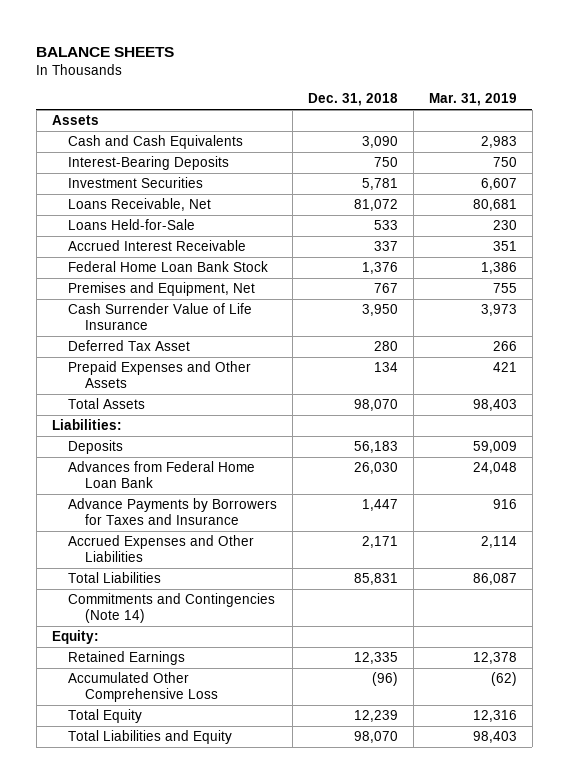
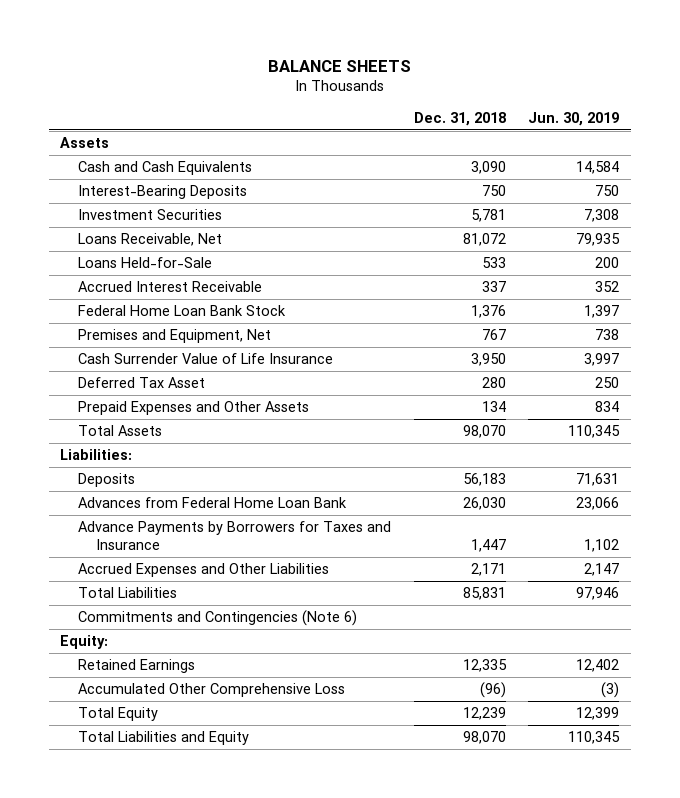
- | Dec. 31, 2018 | Mar. 31, 2019
+ | Dec. 31, 2018 | Jun. 30, 2019
- Commitments and Contingencies (Note 14)
+ Commitments and Contingencies (Note 6)

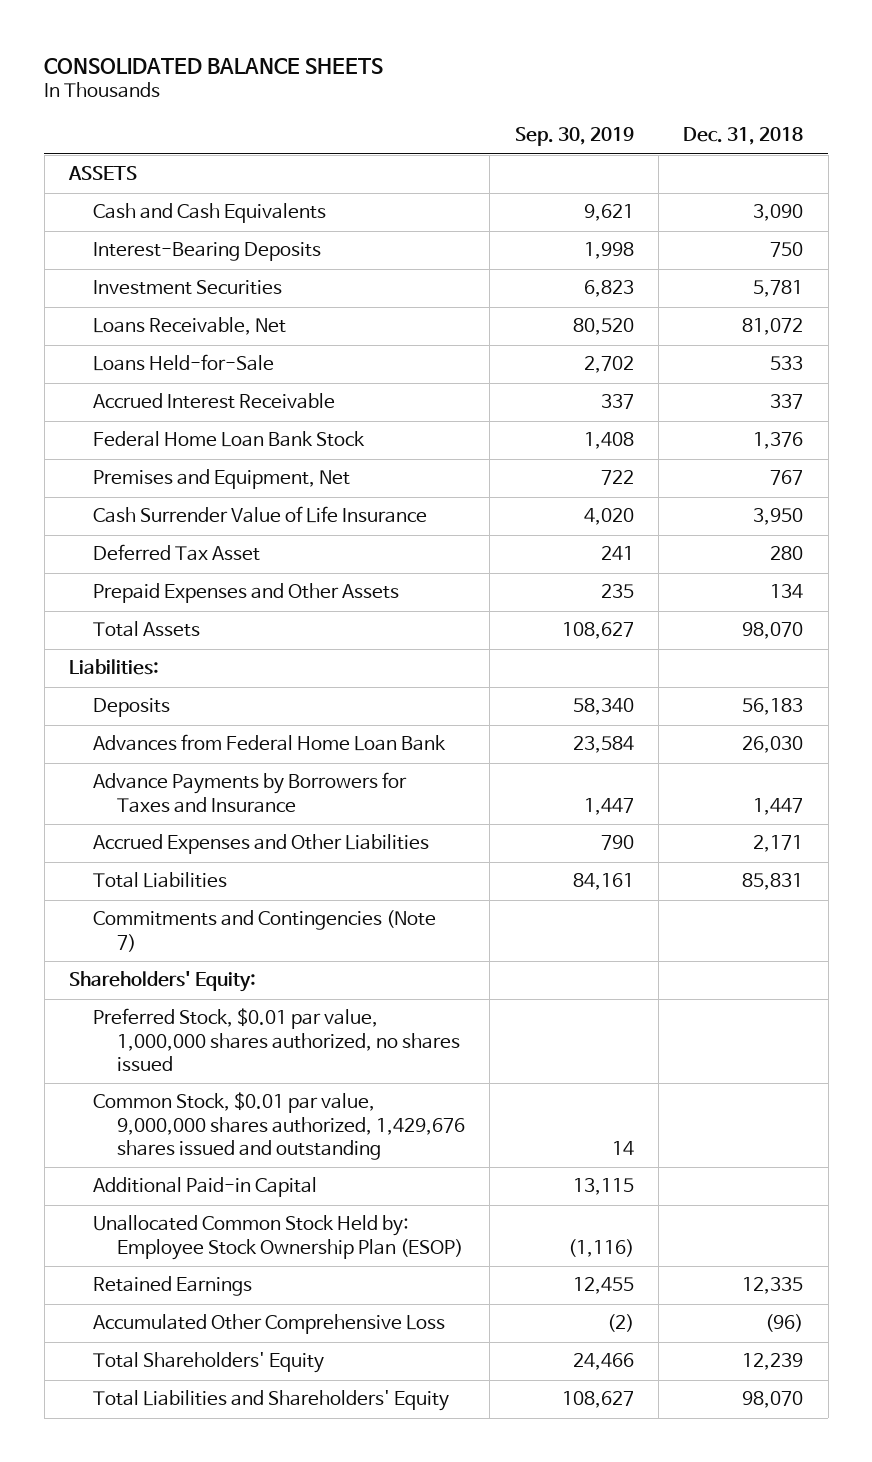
- BALANCE SHEETS
+ CONSOLIDATED BALANCE SHEETS
- | Dec. 31, 2018 | Jun. 30, 2019
+ | Sep. 30, 2019 | Dec. 31, 2018
- Assets
+ ASSETS
- Commitments and Contingencies (Note 6)
- Equity:
+ Commitments and Contingencies (Note 7)
+ Shareholders' Equity:
+ Preferred Stock, $0.01 par value, 1,000,000 shares authorized, no shares issued
+ Common Stock, $0.01 par value, 9,000,000 shares authorized, 1,429,676 shares issued and outstanding | 14 |
+ Additional Paid-in Capital | 13,115 |
+ Unallocated Common Stock Held by: Employee Stock Ownership Plan (ESOP) | (1,116) |
- Total Equity | 12,239 | 12,399
- Total Liabilities and Equity | 98,070 | 110,345
+ Total Shareholders' Equity | 24,466 | 12,239
+ Total Liabilities and Shareholders' Equity | 108,627 | 98,070

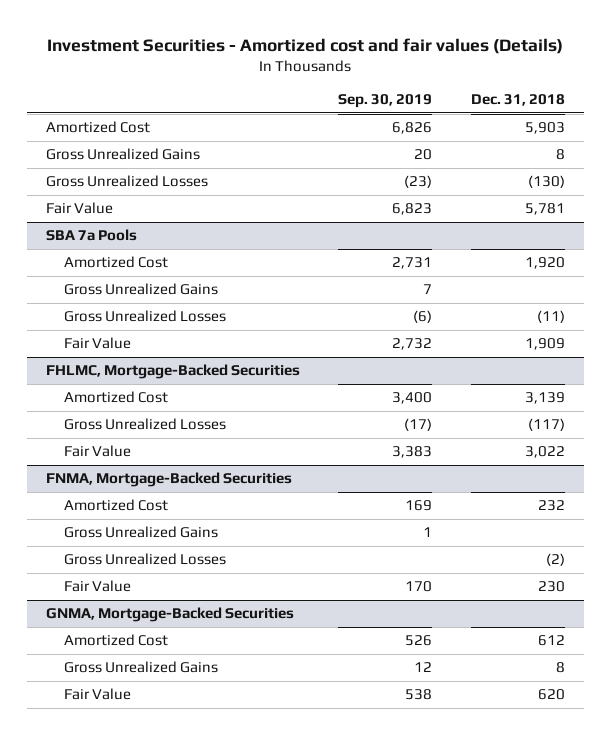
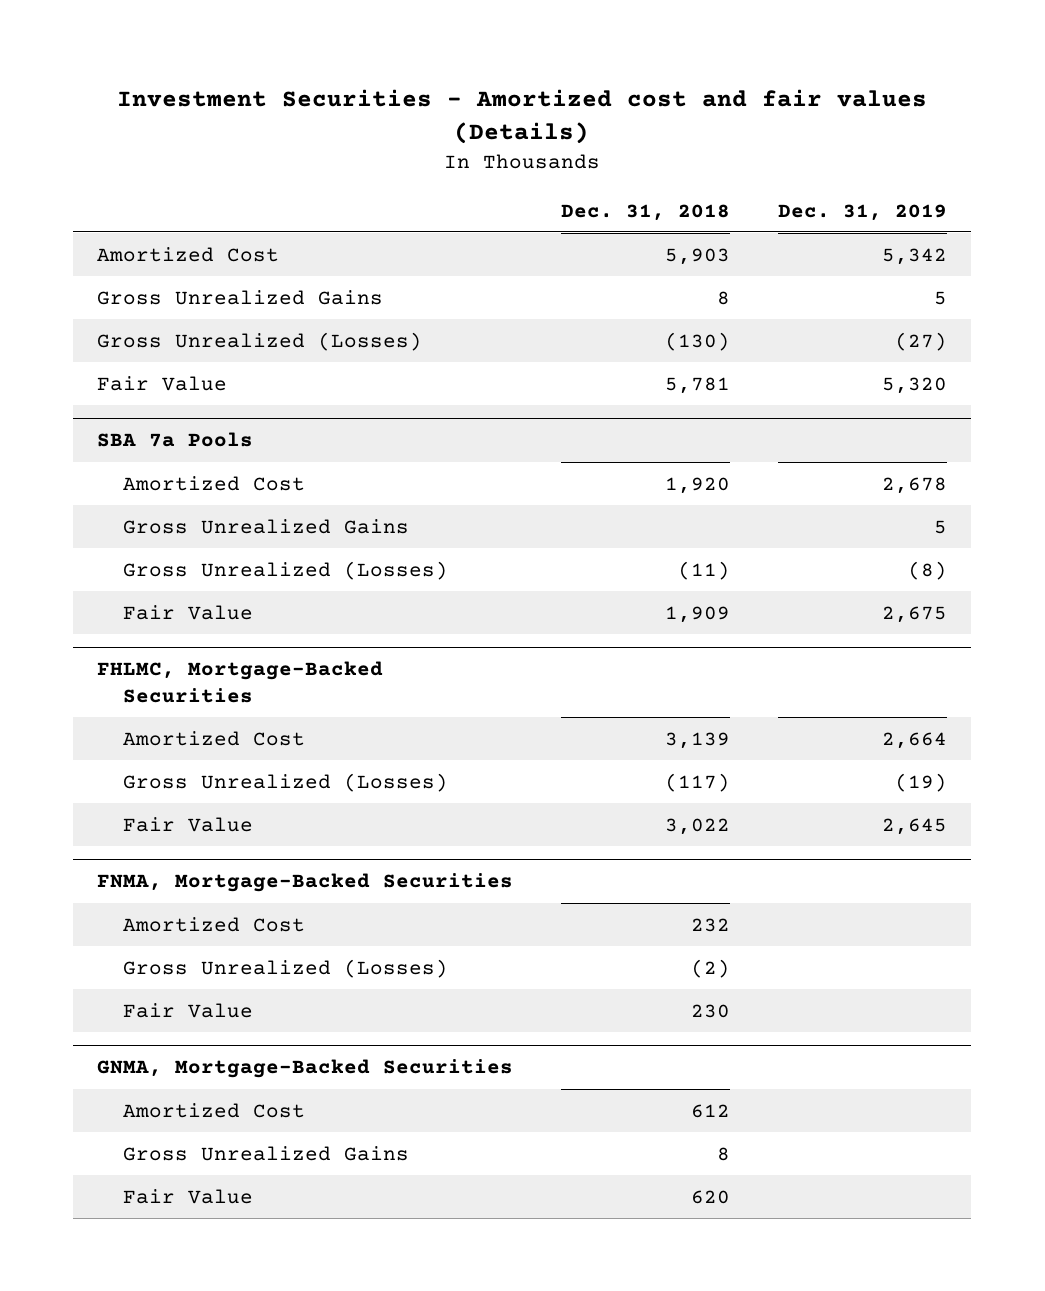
- | Sep. 30, 2019 | Dec. 31, 2018
+ | Dec. 31, 2018 | Dec. 31, 2019
- Gross Unrealized Losses | (23) | (130)
+ Gross Unrealized (Losses) | (130) | (27)
@ SBA 7a Pools
- Gross Unrealized Losses | (6) | (11)
+ Gross Unrealized (Losses) | (11) | (8)
@ FHLMC, Mortgage-Backed Securities
- Gross Unrealized Losses | (17) | (117)
+ Gross Unrealized (Losses) | (117) | (19)
@ FNMA, Mortgage-Backed Securities
- Gross Unrealized Gains | 1 |
- Gross Unrealized Losses | | (2)
+ Gross Unrealized (Losses) | (2) |

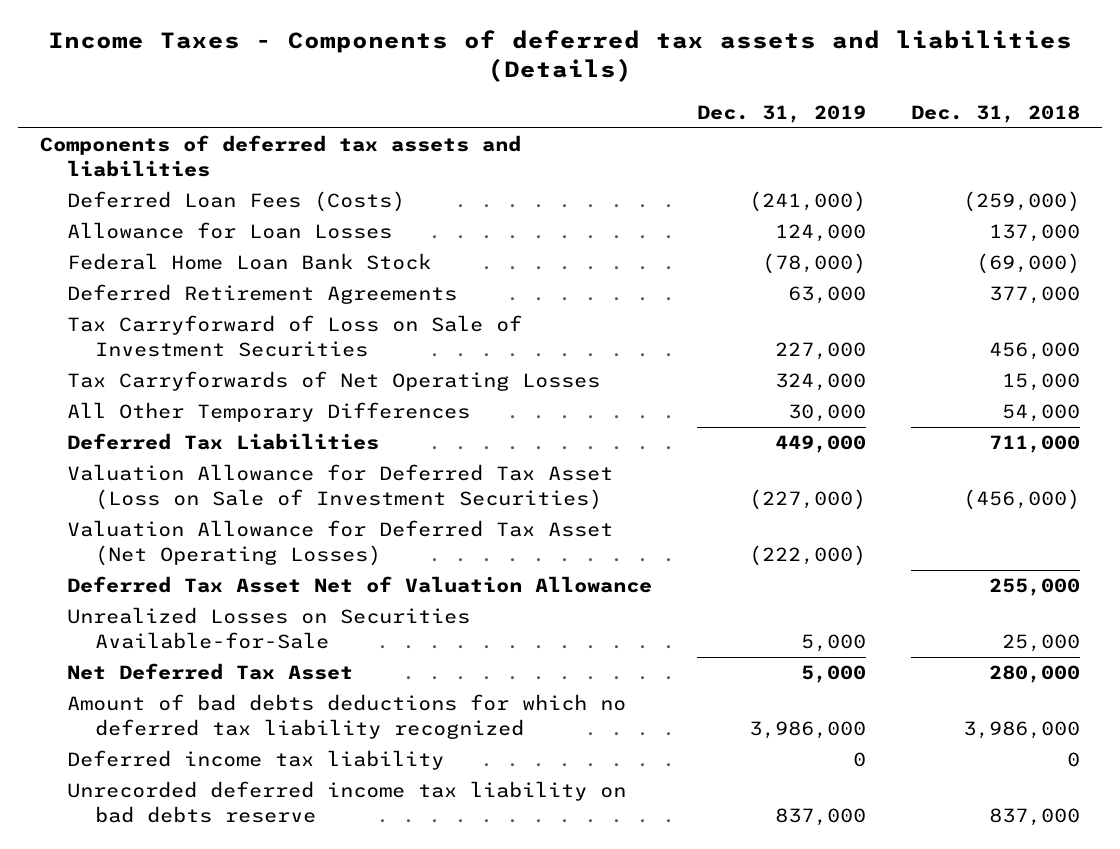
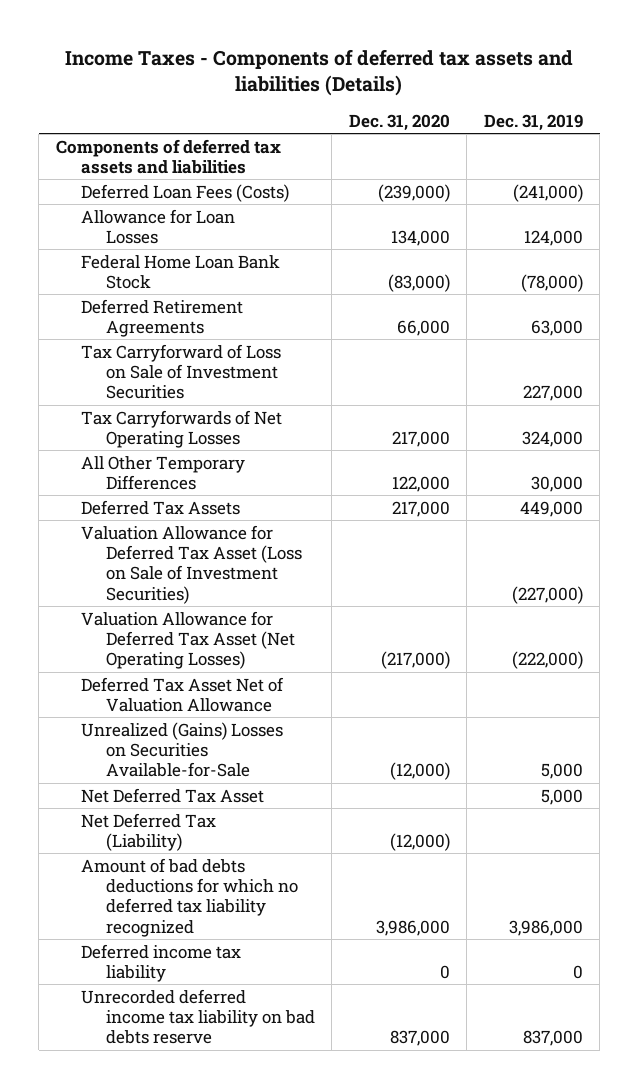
- | Dec. 31, 2019 | Dec. 31, 2018
+ | Dec. 31, 2020 | Dec. 31, 2019
- Deferred Tax Liabilities | 449,000 | 711,000
+ Deferred Tax Assets | 217,000 | 449,000
- Unrealized Losses on Securities Available-for-Sale | 5,000 | 25,000
+ Unrealized (Gains) Losses on Securities Available-for-Sale | (12,000) | 5,000
+ Net Deferred Tax (Liability) | (12,000) |

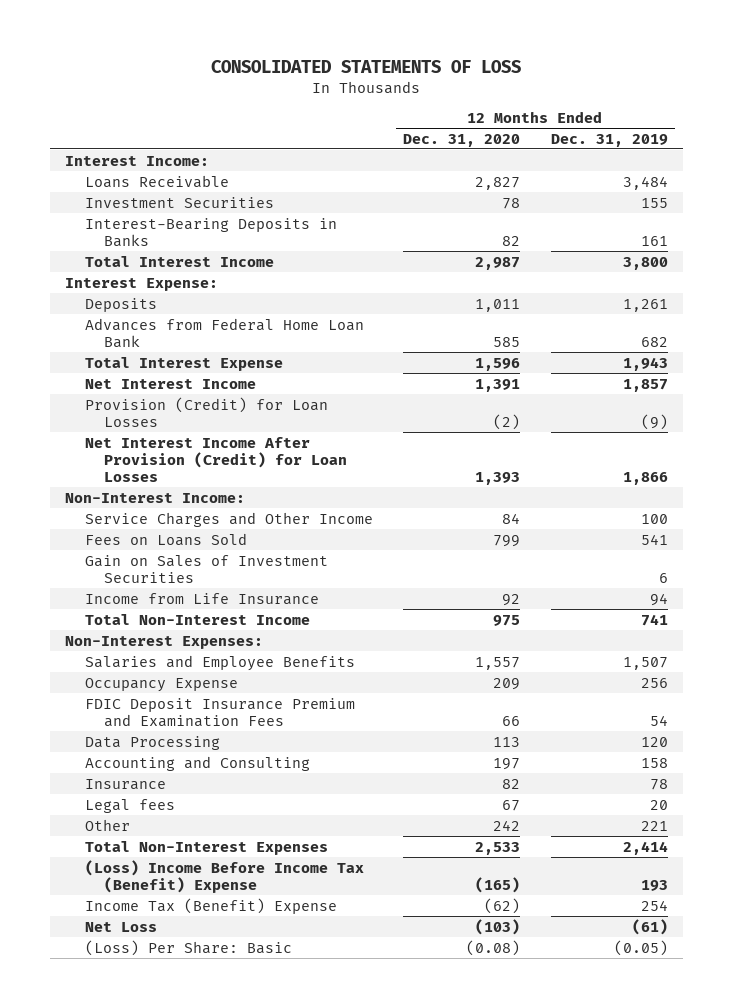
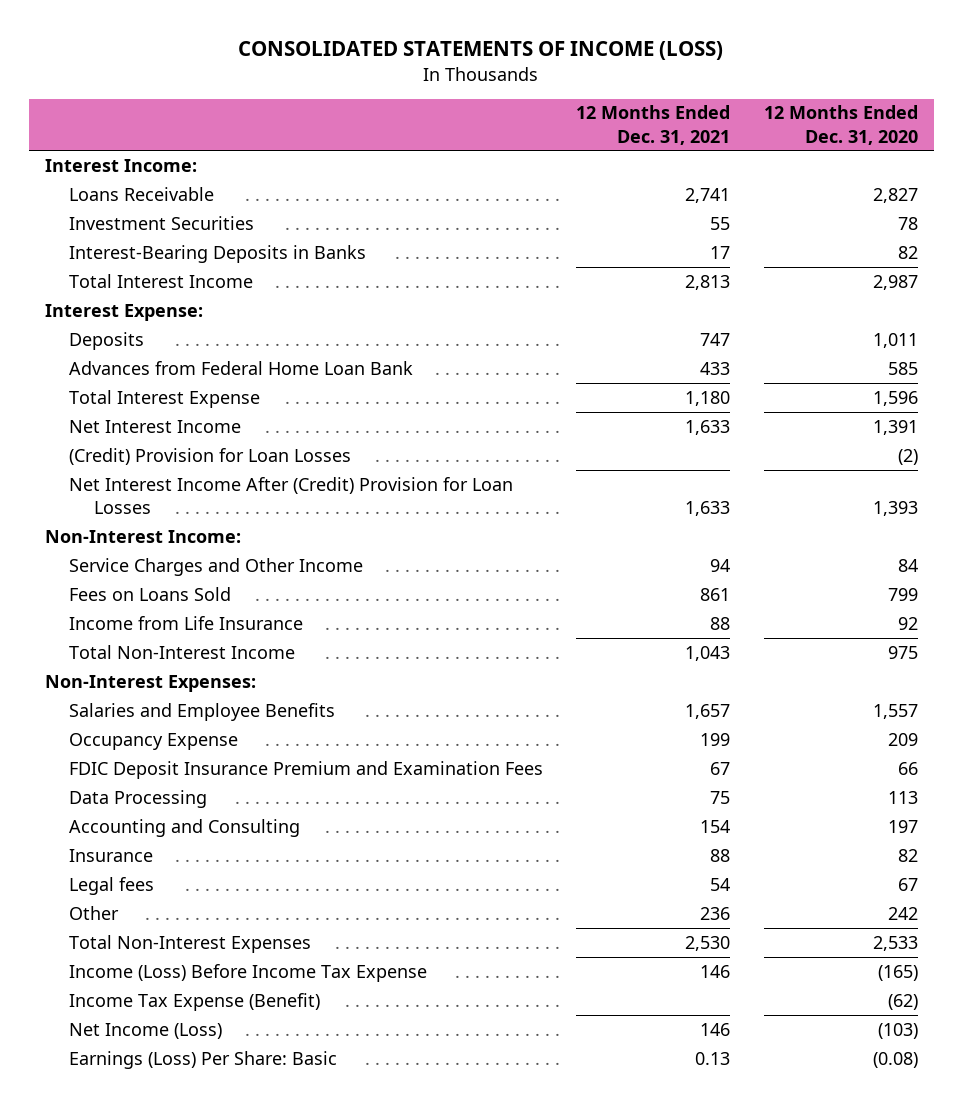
- CONSOLIDATED STATEMENTS OF LOSS
+ CONSOLIDATED STATEMENTS OF INCOME (LOSS)
- | 12 Months Ended Dec. 31, 2020 | 12 Months Ended Dec. 31, 2019
+ | 12 Months Ended Dec. 31, 2021 | 12 Months Ended Dec. 31, 2020
- Provision (Credit) for Loan Losses | (2) | (9)
- Net Interest Income After Provision (Credit) for Loan Losses | 1,393 | 1,866
+ (Credit) Provision for Loan Losses | | (2)
+ Net Interest Income After (Credit) Provision for Loan Losses | 1,633 | 1,393
- Gain on Sales of Investment Securities | | 6
- (Loss) Income Before Income Tax (Benefit) Expense | (165) | 193
- Income Tax (Benefit) Expense | (62) | 254
- Net Loss | (103) | (61)
- (Loss) Per Share: Basic | (0.08) | (0.05)
+ Income (Loss) Before Income Tax Expense | 146 | (165)
+ Income Tax Expense (Benefit) | | (62)
+ Net Income (Loss) | 146 | (103)
+ Earnings (Loss) Per Share: Basic | 0.13 | (0.08)

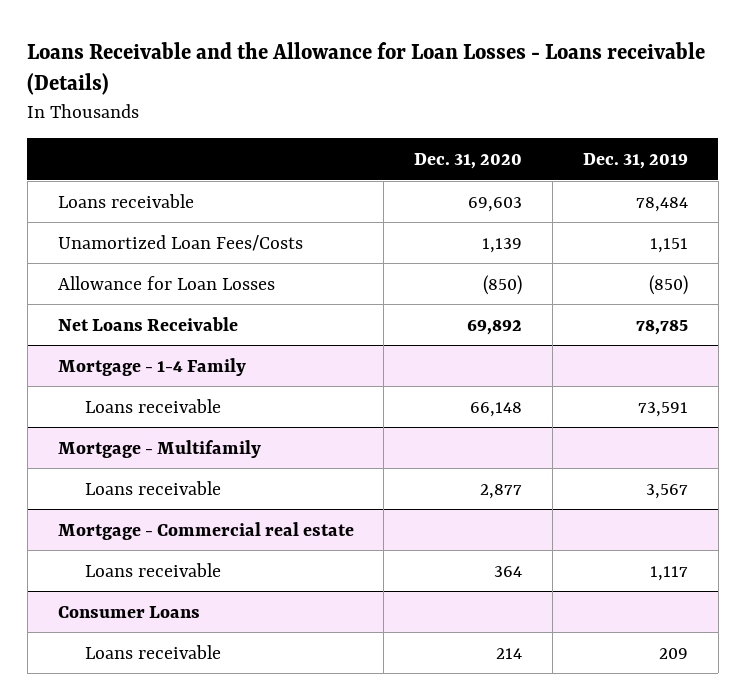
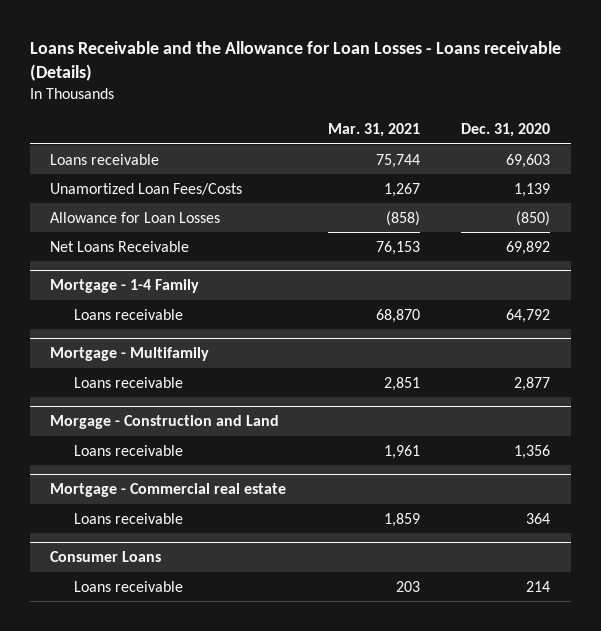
- | Dec. 31, 2020 | Dec. 31, 2019
+ | Mar. 31, 2021 | Dec. 31, 2020
@ Mortgage - 1-4 Family
- Loans receivable | 66,148 | 73,591
+ Loans receivable | 68,870 | 64,792
+ Morgage - Construction and Land
+ Loans receivable | 1,961 | 1,356

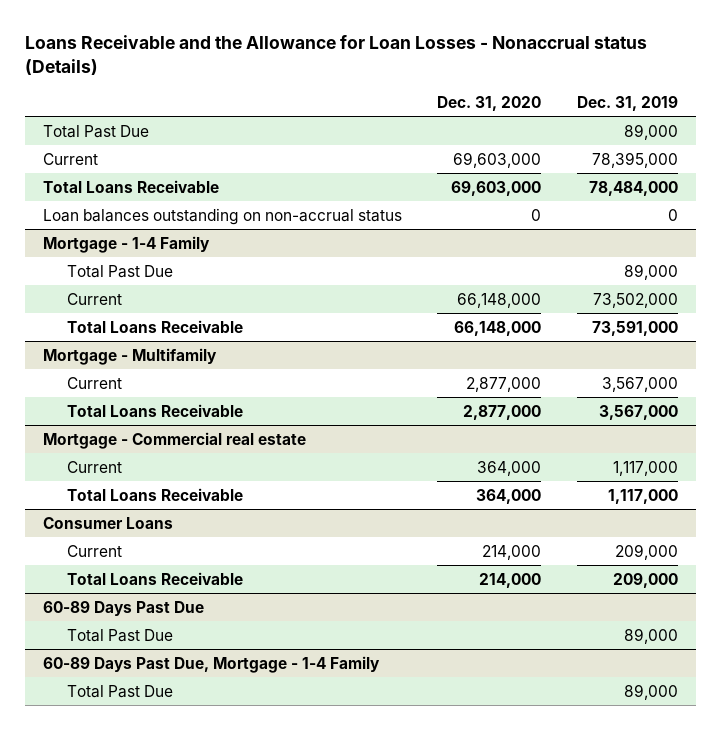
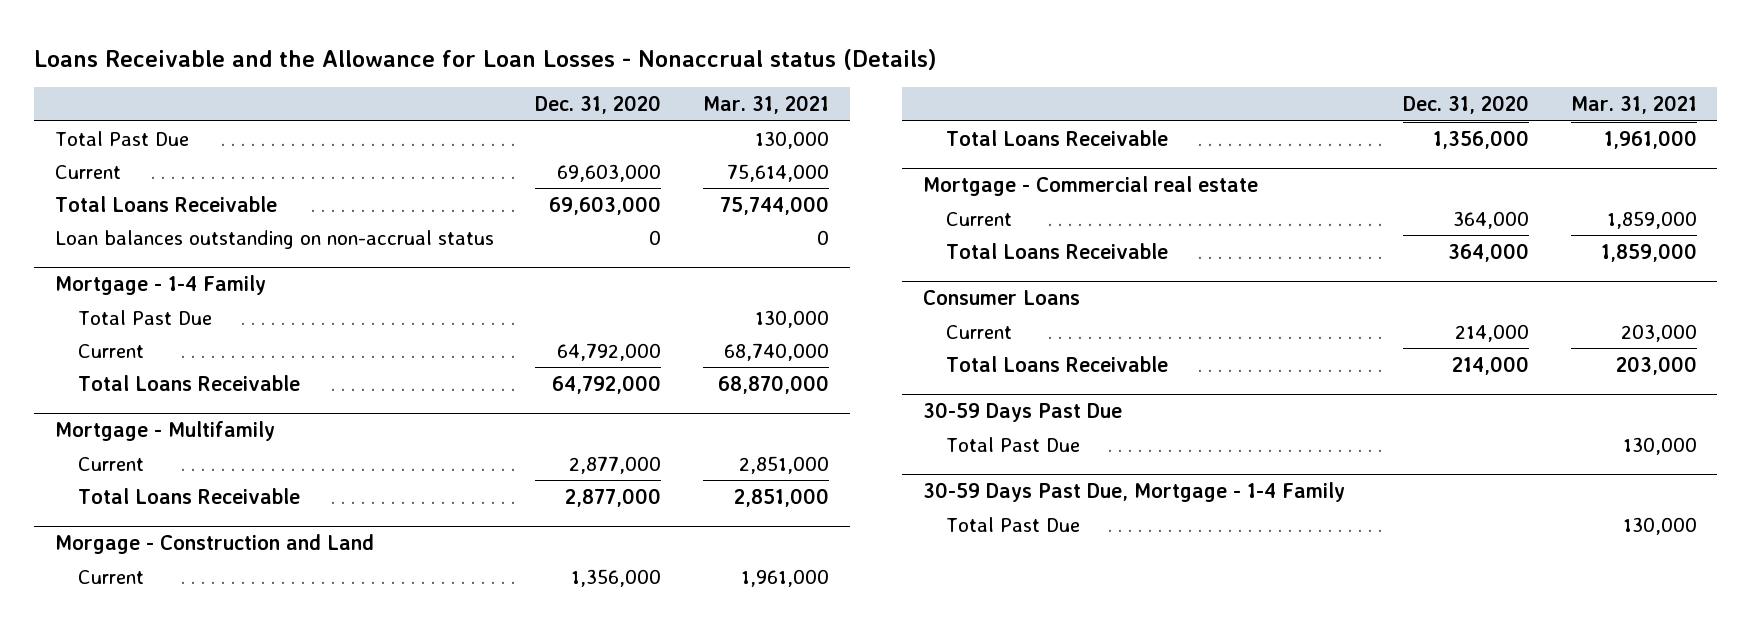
- | Dec. 31, 2020 | Dec. 31, 2019
+ | Dec. 31, 2020 | Mar. 31, 2021
@ Mortgage - 1-4 Family
- Current | 66,148,000 | 73,502,000
- Total Loans Receivable | 66,148,000 | 73,591,000
+ Current | 64,792,000 | 68,740,000
+ Total Loans Receivable | 64,792,000 | 68,870,000
+ Morgage - Construction and Land
+ Current | 1,356,000 | 1,961,000
+ Total Loans Receivable | 1,356,000 | 1,961,000
- 60-89 Days Past Due
+ 30-59 Days Past Due
- 60-89 Days Past Due, Mortgage - 1-4 Family
+ 30-59 Days Past Due, Mortgage - 1-4 Family

